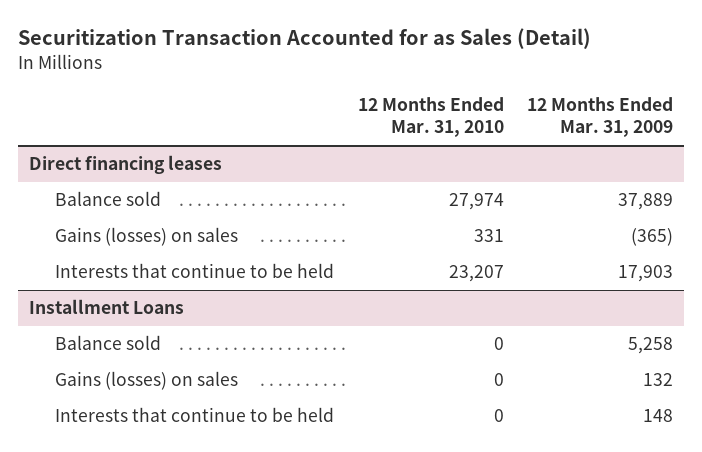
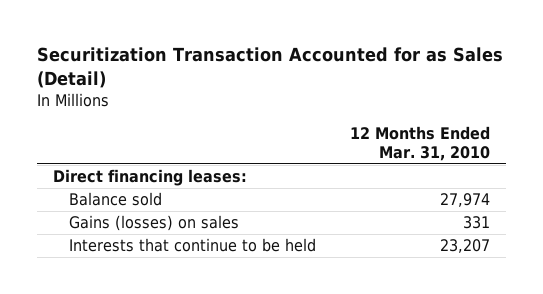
- | 12 Months Ended Mar. 31, 2010 | 12 Months Ended Mar. 31, 2009
+ | 12 Months Ended Mar. 31, 2010
- Direct financing leases
+ Direct financing leases:
- Installment Loans
- Balance sold | 0 | 5,258
- Gains (losses) on sales | 0 | 132
- Interests that continue to be held | 0 | 148

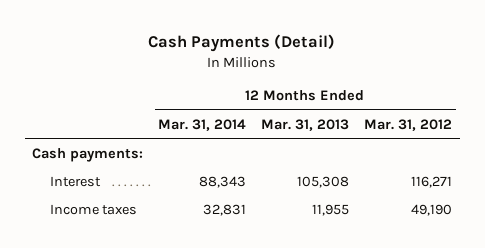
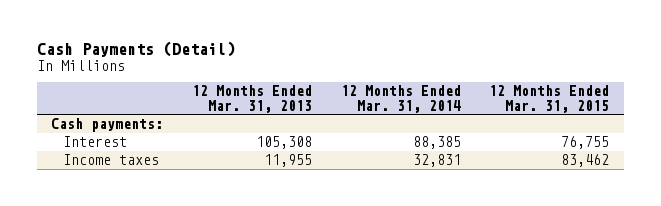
- | 12 Months Ended Mar. 31, 2014 | 12 Months Ended Mar. 31, 2013 | 12 Months Ended Mar. 31, 2012
+ | 12 Months Ended Mar. 31, 2013 | 12 Months Ended Mar. 31, 2014 | 12 Months Ended Mar. 31, 2015
- Interest | 88,343 | 105,308 | 116,271
+ Interest | 105,308 | 88,385 | 76,755

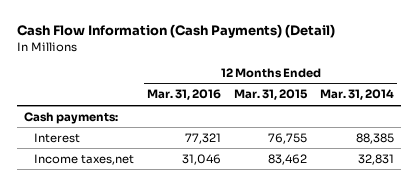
- Cash Payments (Detail)
+ Cash Flow Information (Cash Payments) (Detail)
- | 12 Months Ended Mar. 31, 2013 | 12 Months Ended Mar. 31, 2014 | 12 Months Ended Mar. 31, 2015
+ | 12 Months Ended Mar. 31, 2016 | 12 Months Ended Mar. 31, 2015 | 12 Months Ended Mar. 31, 2014
- Income taxes | 11,955 | 32,831 | 83,462
+ Income taxes,net | 31,046 | 83,462 | 32,831

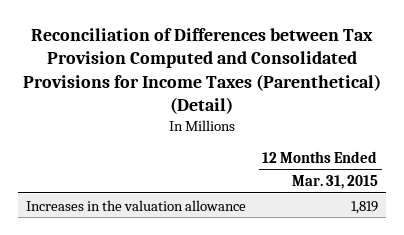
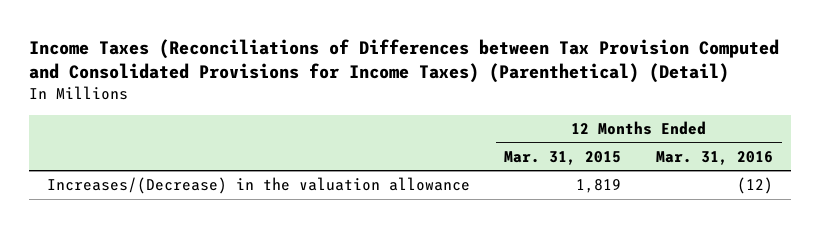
- Reconciliation of Differences between Tax Provision Computed and Consolidated Provisions for Income Taxes (Parenthetical) (Detail)
+ Income Taxes (Reconciliations of Differences between Tax Provision Computed and Consolidated Provisions for Income Taxes) (Parenthetical) (Detail)
- | 12 Months Ended Mar. 31, 2015
+ | 12 Months Ended Mar. 31, 2015 | 12 Months Ended Mar. 31, 2016
- Increases in the valuation allowance | 1,819
+ Increases/(Decrease) in the valuation allowance | 1,819 | (12)

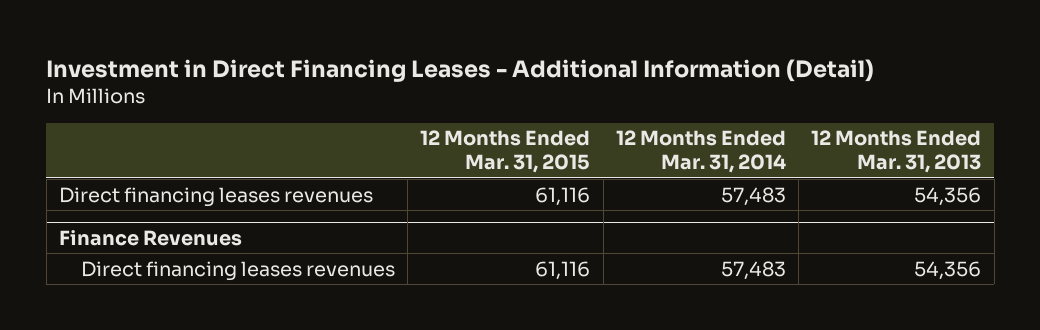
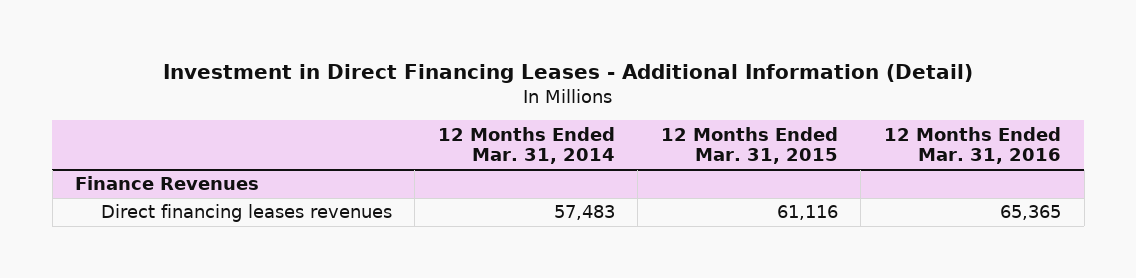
- | 12 Months Ended Mar. 31, 2015 | 12 Months Ended Mar. 31, 2014 | 12 Months Ended Mar. 31, 2013
+ | 12 Months Ended Mar. 31, 2014 | 12 Months Ended Mar. 31, 2015 | 12 Months Ended Mar. 31, 2016
- Direct financing leases revenues | 61,116 | 57,483 | 54,356

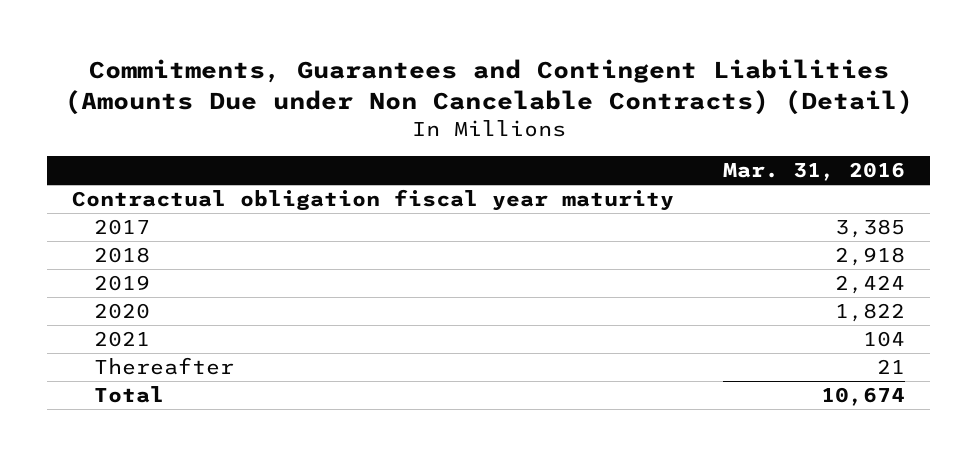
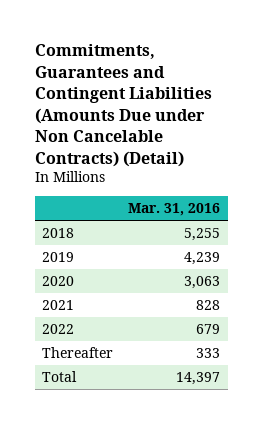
- Contractual obligation fiscal year maturity
- 2017 | 3,385
- 2018 | 2,918
- 2019 | 2,424
- 2020 | 1,822
- 2021 | 104
- Thereafter | 21
- Total | 10,674
+ 2018 | 5,255
+ 2019 | 4,239
+ 2020 | 3,063
+ 2021 | 828
+ 2022 | 679
+ Thereafter | 333
+ Total | 14,397

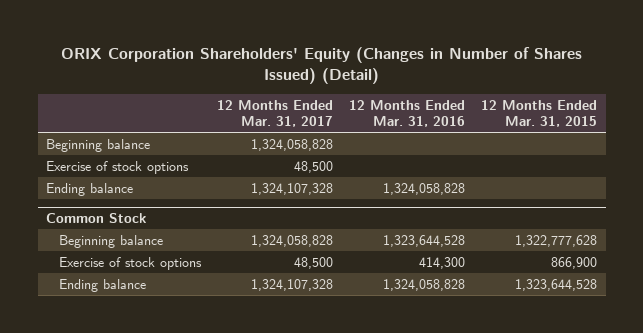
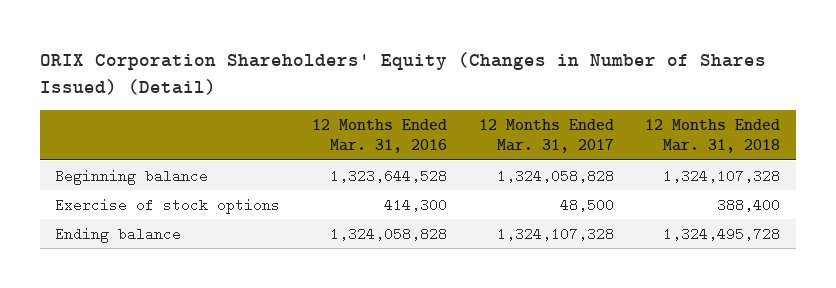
- | 12 Months Ended Mar. 31, 2017 | 12 Months Ended Mar. 31, 2016 | 12 Months Ended Mar. 31, 2015
+ | 12 Months Ended Mar. 31, 2016 | 12 Months Ended Mar. 31, 2017 | 12 Months Ended Mar. 31, 2018
- Beginning balance | 1,324,058,828 | |
- Exercise of stock options | 48,500 | |
- Ending balance | 1,324,107,328 | 1,324,058,828 |
- Common Stock

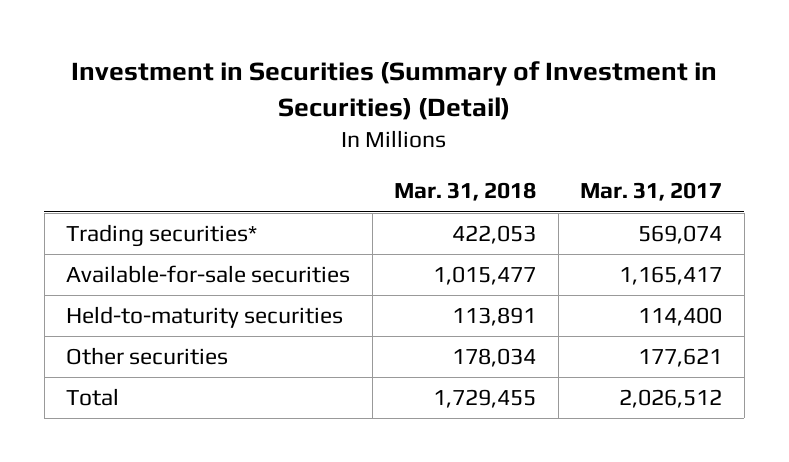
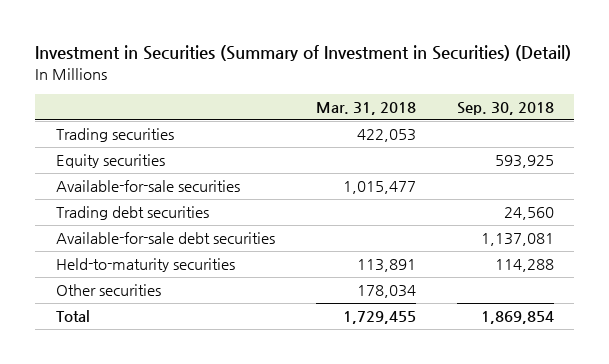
- | Mar. 31, 2018 | Mar. 31, 2017
+ | Mar. 31, 2018 | Sep. 30, 2018
- Trading securities* | 422,053 | 569,074
+ Trading securities | 422,053 |
+ Equity securities | | 593,925
+ Trading debt securities | | 24,560
+ Available-for-sale debt securities | | 1,137,081

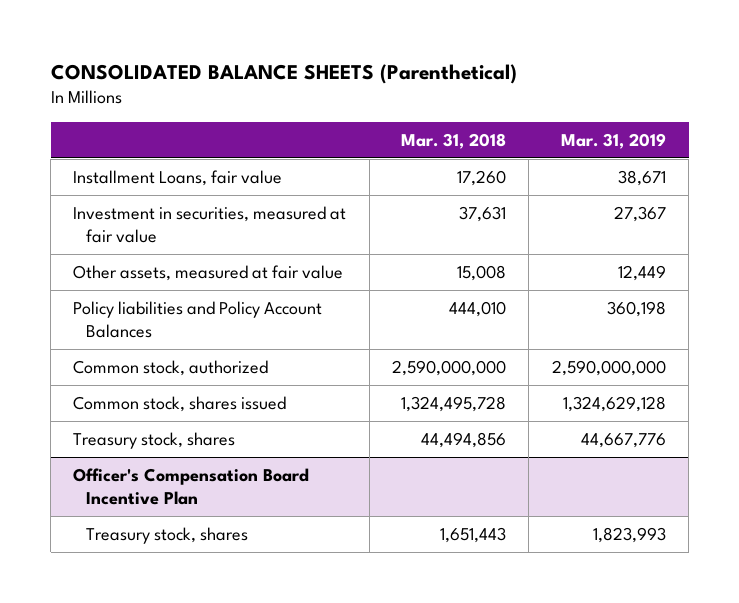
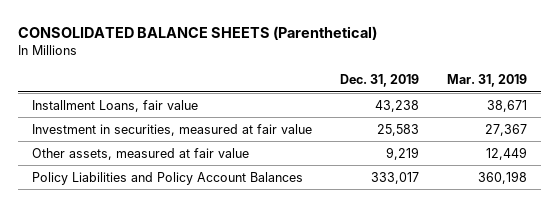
- | Mar. 31, 2018 | Mar. 31, 2019
+ | Dec. 31, 2019 | Mar. 31, 2019
- Policy liabilities and Policy Account Balances | 444,010 | 360,198
- Common stock, authorized | 2,590,000,000 | 2,590,000,000
- Common stock, shares issued | 1,324,495,728 | 1,324,629,128
- Treasury stock, shares | 44,494,856 | 44,667,776
- Officer's Compensation Board Incentive Plan
- Treasury stock, shares | 1,651,443 | 1,823,993
+ Policy Liabilities and Policy Account Balances | 333,017 | 360,198

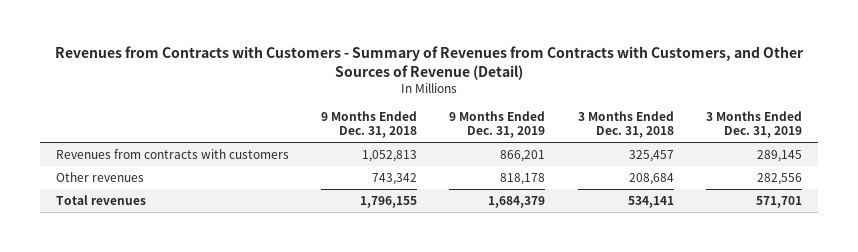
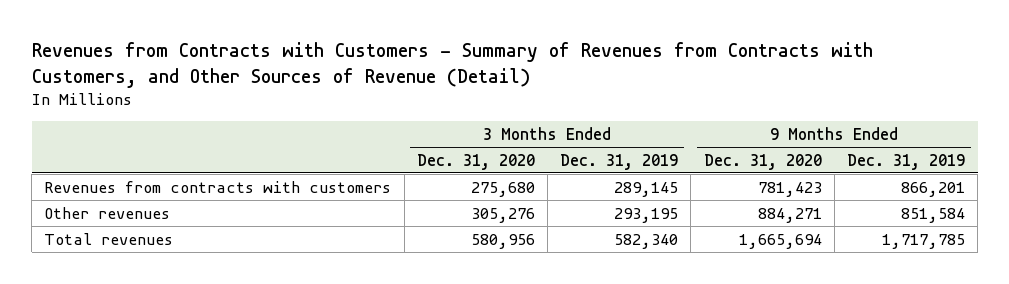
- | 9 Months Ended Dec. 31, 2018 | 9 Months Ended Dec. 31, 2019 | 3 Months Ended Dec. 31, 2018 | 3 Months Ended Dec. 31, 2019
+ | 3 Months Ended Dec. 31, 2020 | 3 Months Ended Dec. 31, 2019 | 9 Months Ended Dec. 31, 2020 | 9 Months Ended Dec. 31, 2019
- Other revenues | 743,342 | 818,178 | 208,684 | 282,556
- Total revenues | 1,796,155 | 1,684,379 | 534,141 | 571,701
+ Other revenues | 305,276 | 293,195 | 884,271 | 851,584
+ Total revenues | 580,956 | 582,340 | 1,665,694 | 1,717,785

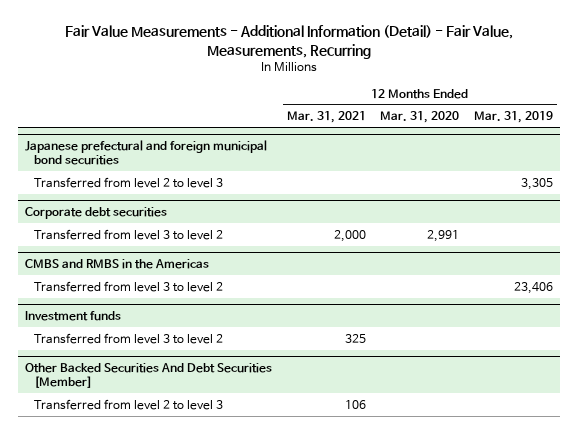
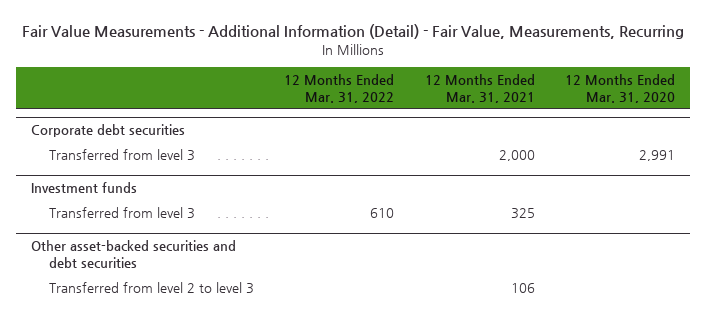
- | 12 Months Ended Mar. 31, 2021 | 12 Months Ended Mar. 31, 2020 | 12 Months Ended Mar. 31, 2019
+ | 12 Months Ended Mar. 31, 2022 | 12 Months Ended Mar. 31, 2021 | 12 Months Ended Mar. 31, 2020
- Japanese prefectural and foreign municipal bond securities
- Transferred from level 2 to level 3 | | | 3,305
@ Corporate debt securities
- Transferred from level 3 to level 2 | 2,000 | 2,991 |
- CMBS and RMBS in the Americas
- Transferred from level 3 to level 2 | | | 23,406
@ Corporate debt securities
+ Transferred from level 3 | | 2,000 | 2,991
@ Investment funds
- Transferred from level 3 to level 2 | 325 | |
- Other Backed Securities And Debt Securities [Member]
@ Investment funds
+ Transferred from level 3 | 610 | 325 |
+ Other asset-backed securities and debt securities

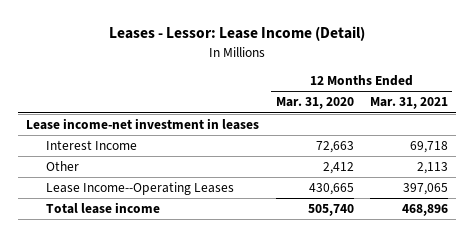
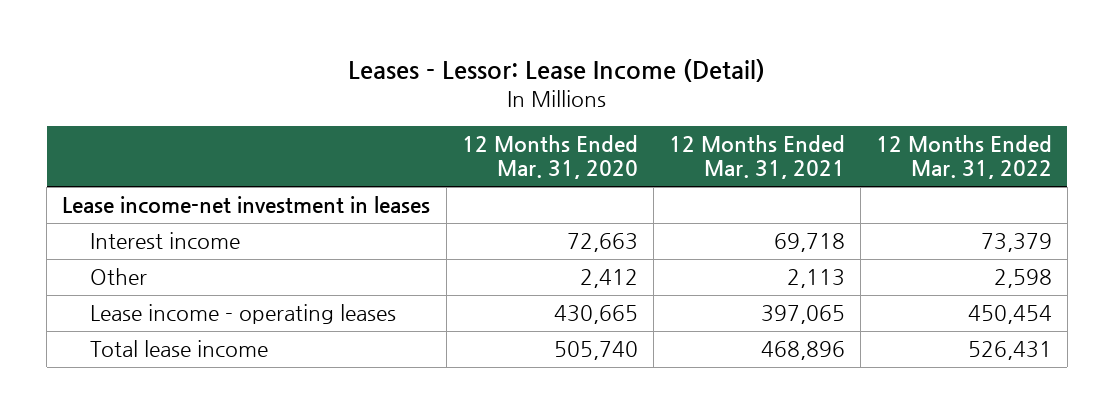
- | 12 Months Ended Mar. 31, 2020 | 12 Months Ended Mar. 31, 2021
+ | 12 Months Ended Mar. 31, 2020 | 12 Months Ended Mar. 31, 2021 | 12 Months Ended Mar. 31, 2022
- Interest Income | 72,663 | 69,718
+ Interest income | 72,663 | 69,718 | 73,379
- Lease Income--Operating Leases | 430,665 | 397,065
+ Lease income - operating leases | 430,665 | 397,065 | 450,454

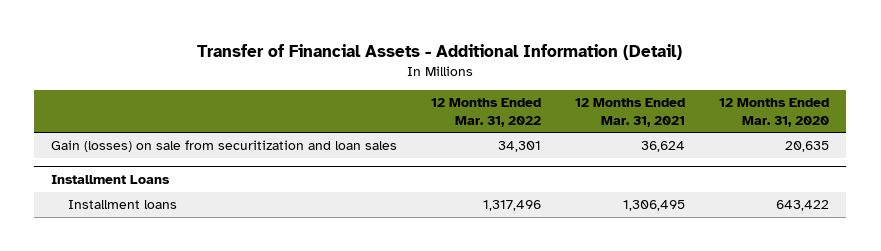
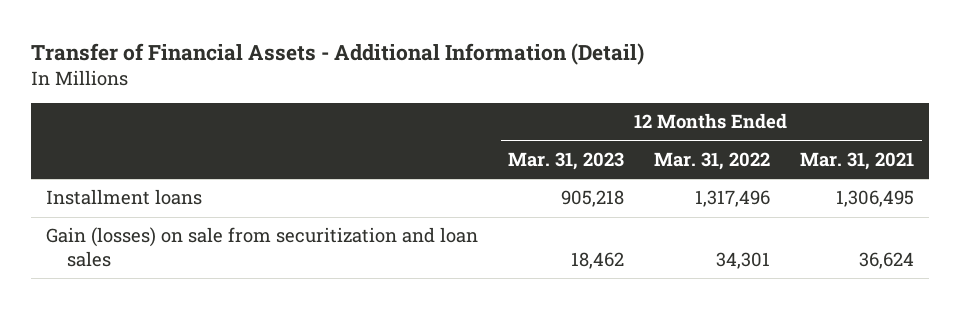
- | 12 Months Ended Mar. 31, 2022 | 12 Months Ended Mar. 31, 2021 | 12 Months Ended Mar. 31, 2020
+ | 12 Months Ended Mar. 31, 2023 | 12 Months Ended Mar. 31, 2022 | 12 Months Ended Mar. 31, 2021
- Installment Loans
moved down: Gain (losses) on sale from securitization and loan sales | 18,462 | 34,301 | 36,624

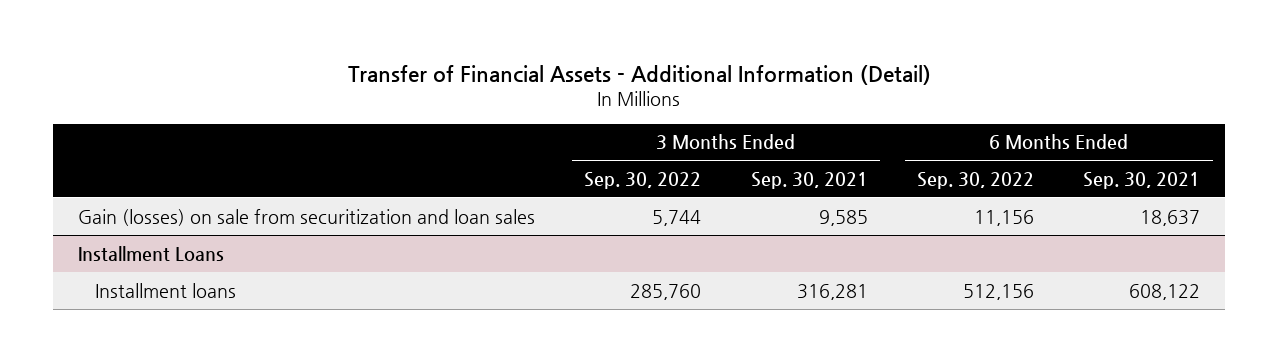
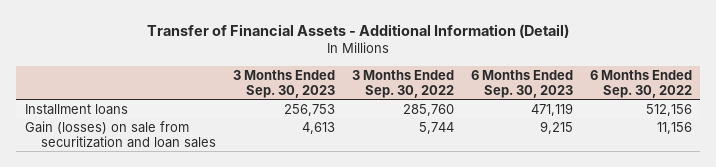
- | 3 Months Ended Sep. 30, 2022 | 3 Months Ended Sep. 30, 2021 | 6 Months Ended Sep. 30, 2022 | 6 Months Ended Sep. 30, 2021
+ | 3 Months Ended Sep. 30, 2023 | 3 Months Ended Sep. 30, 2022 | 6 Months Ended Sep. 30, 2023 | 6 Months Ended Sep. 30, 2022
- Installment Loans
moved down: Gain (losses) on sale from securitization and loan sales | 4,613 | 5,744 | 9,215 | 11,156

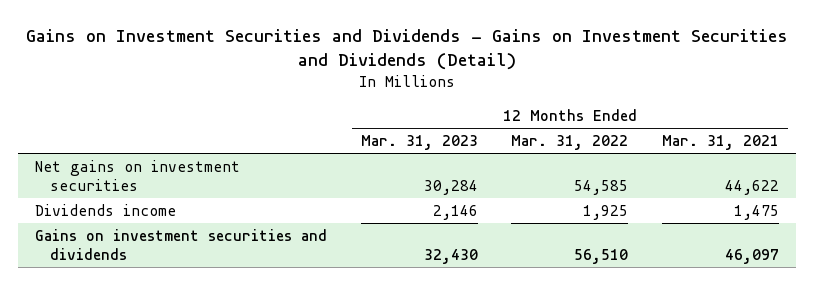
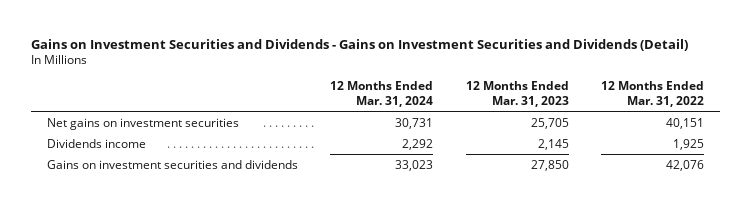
- | 12 Months Ended Mar. 31, 2023 | 12 Months Ended Mar. 31, 2022 | 12 Months Ended Mar. 31, 2021
+ | 12 Months Ended Mar. 31, 2024 | 12 Months Ended Mar. 31, 2023 | 12 Months Ended Mar. 31, 2022
- Net gains on investment securities | 30,284 | 54,585 | 44,622
- Dividends income | 2,146 | 1,925 | 1,475
- Gains on investment securities and dividends | 32,430 | 56,510 | 46,097
+ Net gains on investment securities | 30,731 | 25,705 | 40,151
+ Dividends income | 2,292 | 2,145 | 1,925
+ Gains on investment securities and dividends | 33,023 | 27,850 | 42,076

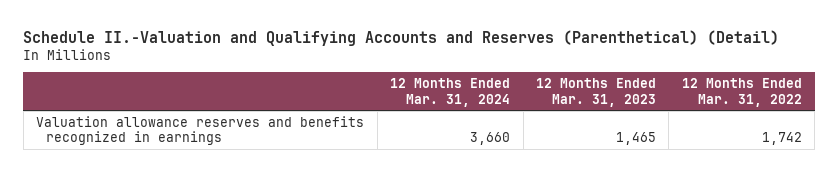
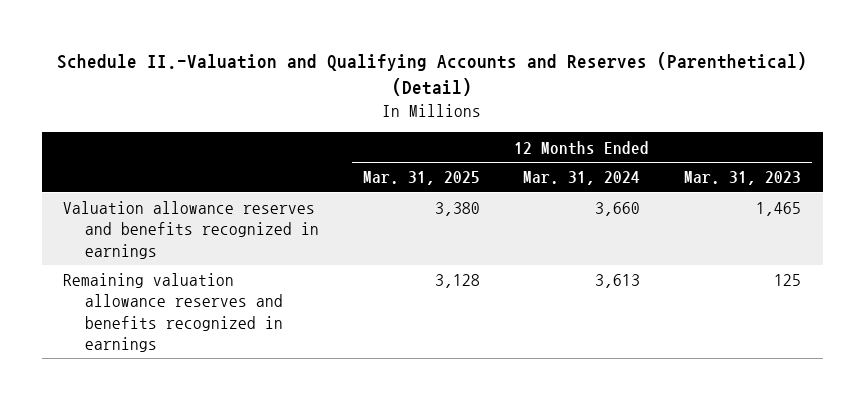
- | 12 Months Ended Mar. 31, 2024 | 12 Months Ended Mar. 31, 2023 | 12 Months Ended Mar. 31, 2022
+ | 12 Months Ended Mar. 31, 2025 | 12 Months Ended Mar. 31, 2024 | 12 Months Ended Mar. 31, 2023
+ Remaining valuation allowance reserves and benefits recognized in earnings | 3,128 | 3,613 | 125

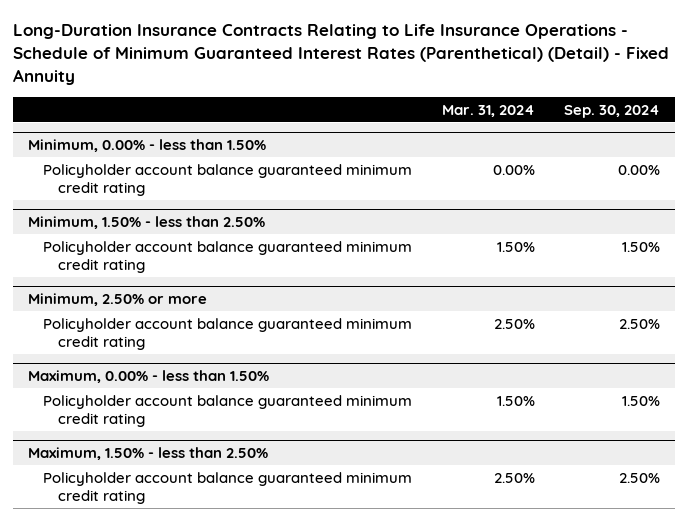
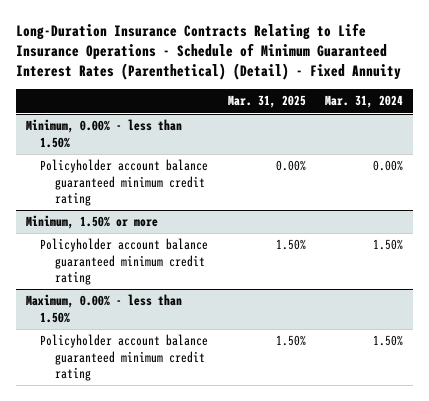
- | Mar. 31, 2024 | Sep. 30, 2024
+ | Mar. 31, 2025 | Mar. 31, 2024
- Minimum, 1.50% - less than 2.50%
+ Minimum, 1.50% or more
- Minimum, 2.50% or more
- Policyholder account balance guaranteed minimum credit rating | 2.50% | 2.50%
- Maximum, 1.50% - less than 2.50%
- Policyholder account balance guaranteed minimum credit rating | 2.50% | 2.50%

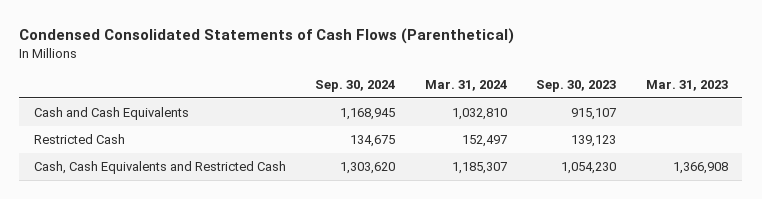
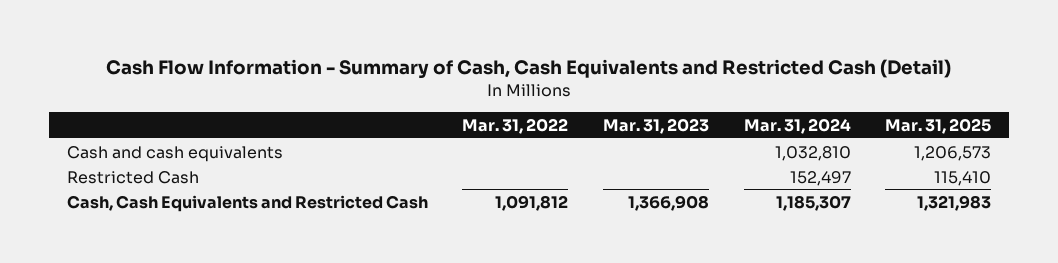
- Condensed Consolidated Statements of Cash Flows (Parenthetical)
+ Cash Flow Information - Summary of Cash, Cash Equivalents and Restricted Cash (Detail)
- | Sep. 30, 2024 | Mar. 31, 2024 | Sep. 30, 2023 | Mar. 31, 2023
+ | Mar. 31, 2022 | Mar. 31, 2023 | Mar. 31, 2024 | Mar. 31, 2025
- Cash and Cash Equivalents | 1,168,945 | 1,032,810 | 915,107 |
+ Cash and cash equivalents | | | 1,032,810 | 1,206,573

